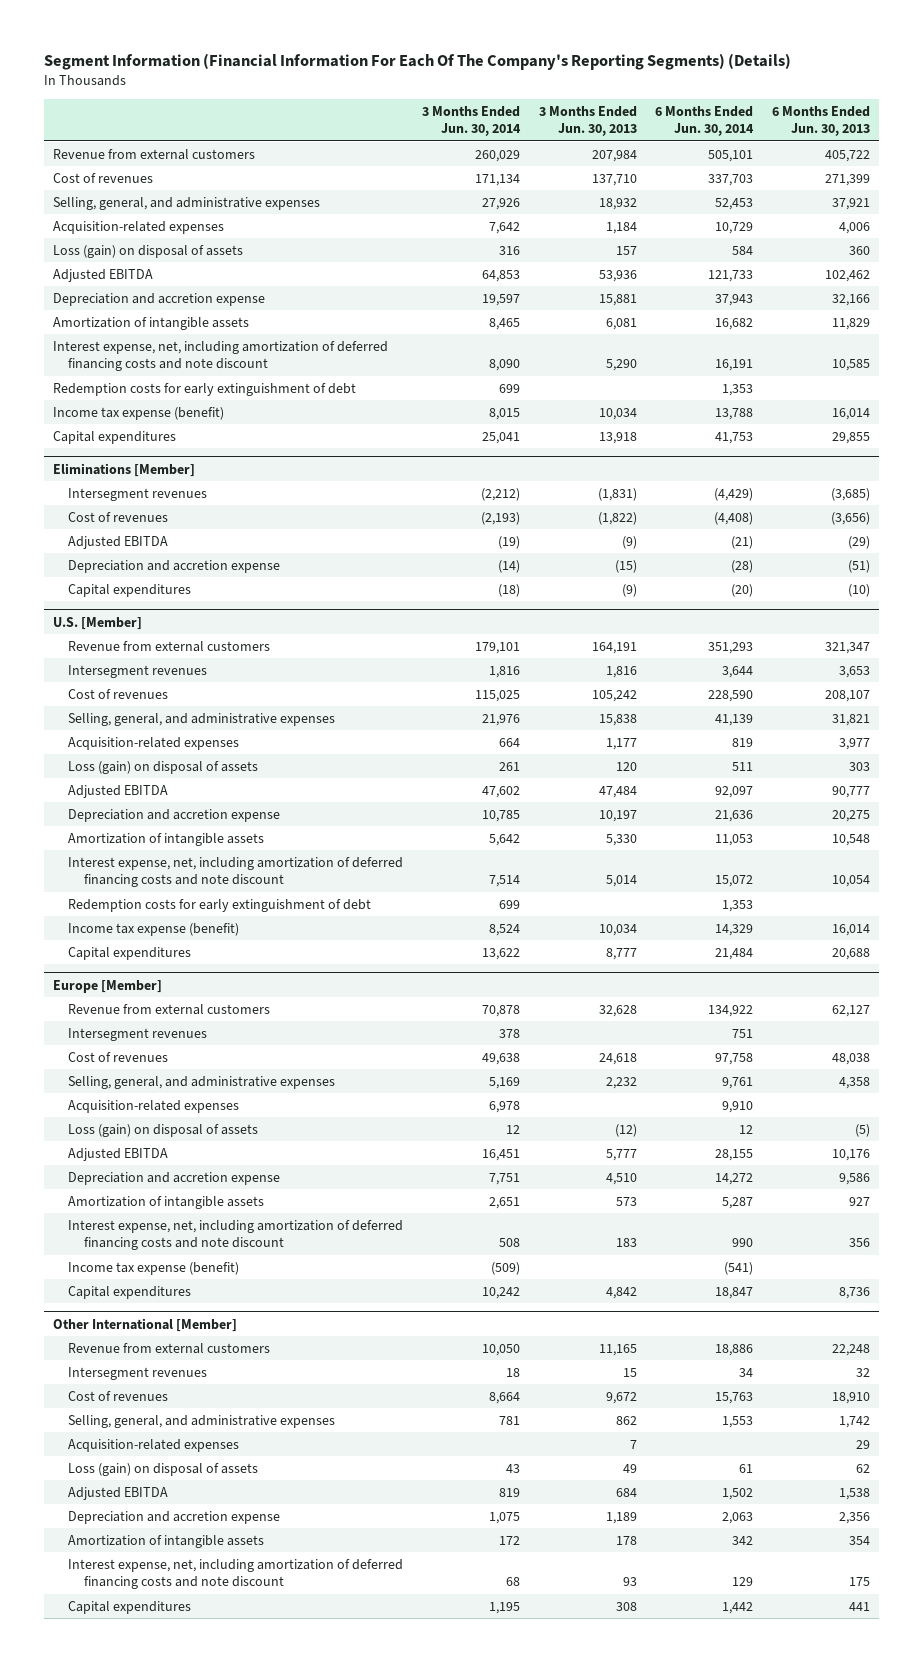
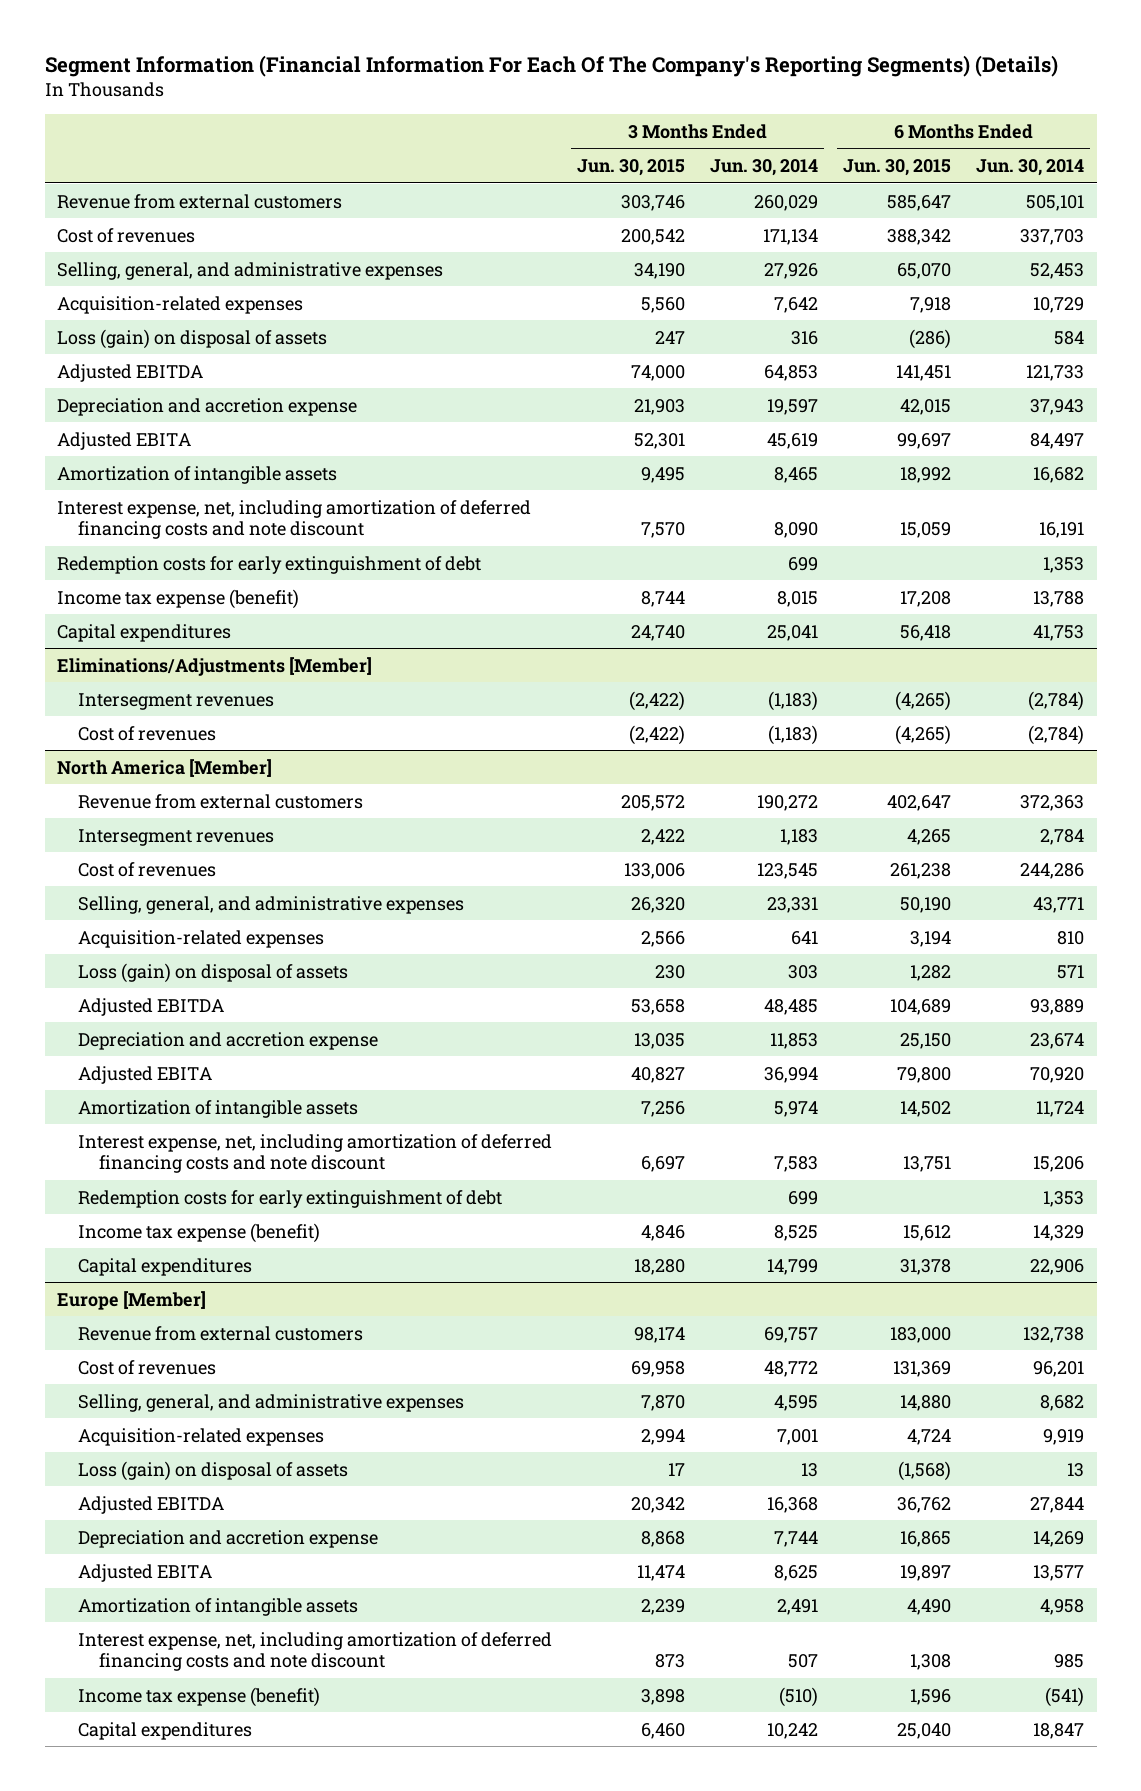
- | 3 Months Ended Jun. 30, 2014 | 3 Months Ended Jun. 30, 2013 | 6 Months Ended Jun. 30, 2014 | 6 Months Ended Jun. 30, 2013
+ | 3 Months Ended Jun. 30, 2015 | 3 Months Ended Jun. 30, 2014 | 6 Months Ended Jun. 30, 2015 | 6 Months Ended Jun. 30, 2014
+ Adjusted EBITA | 52,301 | 45,619 | 99,697 | 84,497
- Eliminations [Member]
- Intersegment revenues | (2,212) | (1,831) | (4,429) | (3,685)
- Cost of revenues | (2,193) | (1,822) | (4,408) | (3,656)
- Adjusted EBITDA | (19) | (9) | (21) | (29)
- Depreciation and accretion expense | (14) | (15) | (28) | (51)
- Capital expenditures | (18) | (9) | (20) | (10)
- U.S. [Member]
- Revenue from external customers | 179,101 | 164,191 | 351,293 | 321,347
- Intersegment revenues | 1,816 | 1,816 | 3,644 | 3,653
- Cost of revenues | 115,025 | 105,242 | 228,590 | 208,107
- Selling, general, and administrative expenses | 21,976 | 15,838 | 41,139 | 31,821
- Acquisition-related expenses | 664 | 1,177 | 819 | 3,977
- Loss (gain) on disposal of assets | 261 | 120 | 511 | 303
- Adjusted EBITDA | 47,602 | 47,484 | 92,097 | 90,777
- Depreciation and accretion expense | 10,785 | 10,197 | 21,636 | 20,275
- Amortization of intangible assets | 5,642 | 5,330 | 11,053 | 10,548
- Interest expense, net, including amortization of deferred financing costs and note discount | 7,514 | 5,014 | 15,072 | 10,054
+ Eliminations/Adjustments [Member]
+ Intersegment revenues | (2,422) | (1,183) | (4,265) | (2,784)
+ Cost of revenues | (2,422) | (1,183) | (4,265) | (2,784)
+ North America [Member]
+ Revenue from external customers | 205,572 | 190,272 | 402,647 | 372,363
+ Intersegment revenues | 2,422 | 1,183 | 4,265 | 2,784
+ Cost of revenues | 133,006 | 123,545 | 261,238 | 244,286
+ Selling, general, and administrative expenses | 26,320 | 23,331 | 50,190 | 43,771
+ Acquisition-related expenses | 2,566 | 641 | 3,194 | 810
+ Loss (gain) on disposal of assets | 230 | 303 | 1,282 | 571
+ Adjusted EBITDA | 53,658 | 48,485 | 104,689 | 93,889
+ Depreciation and accretion expense | 13,035 | 11,853 | 25,150 | 23,674
+ Adjusted EBITA | 40,827 | 36,994 | 79,800 | 70,920
+ Amortization of intangible assets | 7,256 | 5,974 | 14,502 | 11,724
+ Interest expense, net, including amortization of deferred financing costs and note discount | 6,697 | 7,583 | 13,751 | 15,206
- Income tax expense (benefit) | 8,524 | 10,034 | 14,329 | 16,014
- Capital expenditures | 13,622 | 8,777 | 21,484 | 20,688
+ Income tax expense (benefit) | 4,846 | 8,525 | 15,612 | 14,329
+ Capital expenditures | 18,280 | 14,799 | 31,378 | 22,906
@ Europe [Member]
- Revenue from external customers | 70,878 | 32,628 | 134,922 | 62,127
- Intersegment revenues | 378 | | 751 |
- Cost of revenues | 49,638 | 24,618 | 97,758 | 48,038
- Selling, general, and administrative expenses | 5,169 | 2,232 | 9,761 | 4,358
- Acquisition-related expenses | 6,978 | | 9,910 |
- Loss (gain) on disposal of assets | 12 | (12) | 12 | (5)
- Adjusted EBITDA | 16,451 | 5,777 | 28,155 | 10,176
- Depreciation and accretion expense | 7,751 | 4,510 | 14,272 | 9,586
- Amortization of intangible assets | 2,651 | 573 | 5,287 | 927
- Interest expense, net, including amortization of deferred financing costs and note discount | 508 | 183 | 990 | 356
- Income tax expense (benefit) | (509) | | (541) |
+ Revenue from external customers | 98,174 | 69,757 | 183,000 | 132,738
+ Cost of revenues | 69,958 | 48,772 | 131,369 | 96,201
+ Selling, general, and administrative expenses | 7,870 | 4,595 | 14,880 | 8,682
+ Acquisition-related expenses | 2,994 | 7,001 | 4,724 | 9,919
+ Loss (gain) on disposal of assets | 17 | 13 | (1,568) | 13
+ Adjusted EBITDA | 20,342 | 16,368 | 36,762 | 27,844
+ Depreciation and accretion expense | 8,868 | 7,744 | 16,865 | 14,269
+ Adjusted EBITA | 11,474 | 8,625 | 19,897 | 13,577
+ Amortization of intangible assets | 2,239 | 2,491 | 4,490 | 4,958
+ Interest expense, net, including amortization of deferred financing costs and note discount | 873 | 507 | 1,308 | 985
+ Income tax expense (benefit) | 3,898 | (510) | 1,596 | (541)
- Other International [Member]
- Revenue from external customers | 10,050 | 11,165 | 18,886 | 22,248
- Intersegment revenues | 18 | 15 | 34 | 32
- Cost of revenues | 8,664 | 9,672 | 15,763 | 18,910
- Selling, general, and administrative expenses | 781 | 862 | 1,553 | 1,742
- Acquisition-related expenses | | 7 | | 29
- Loss (gain) on disposal of assets | 43 | 49 | 61 | 62
- Adjusted EBITDA | 819 | 684 | 1,502 | 1,538
- Depreciation and accretion expense | 1,075 | 1,189 | 2,063 | 2,356
- Amortization of intangible assets | 172 | 178 | 342 | 354
- Interest expense, net, including amortization of deferred financing costs and note discount | 68 | 93 | 129 | 175
- Capital expenditures | 1,195 | 308 | 1,442 | 441

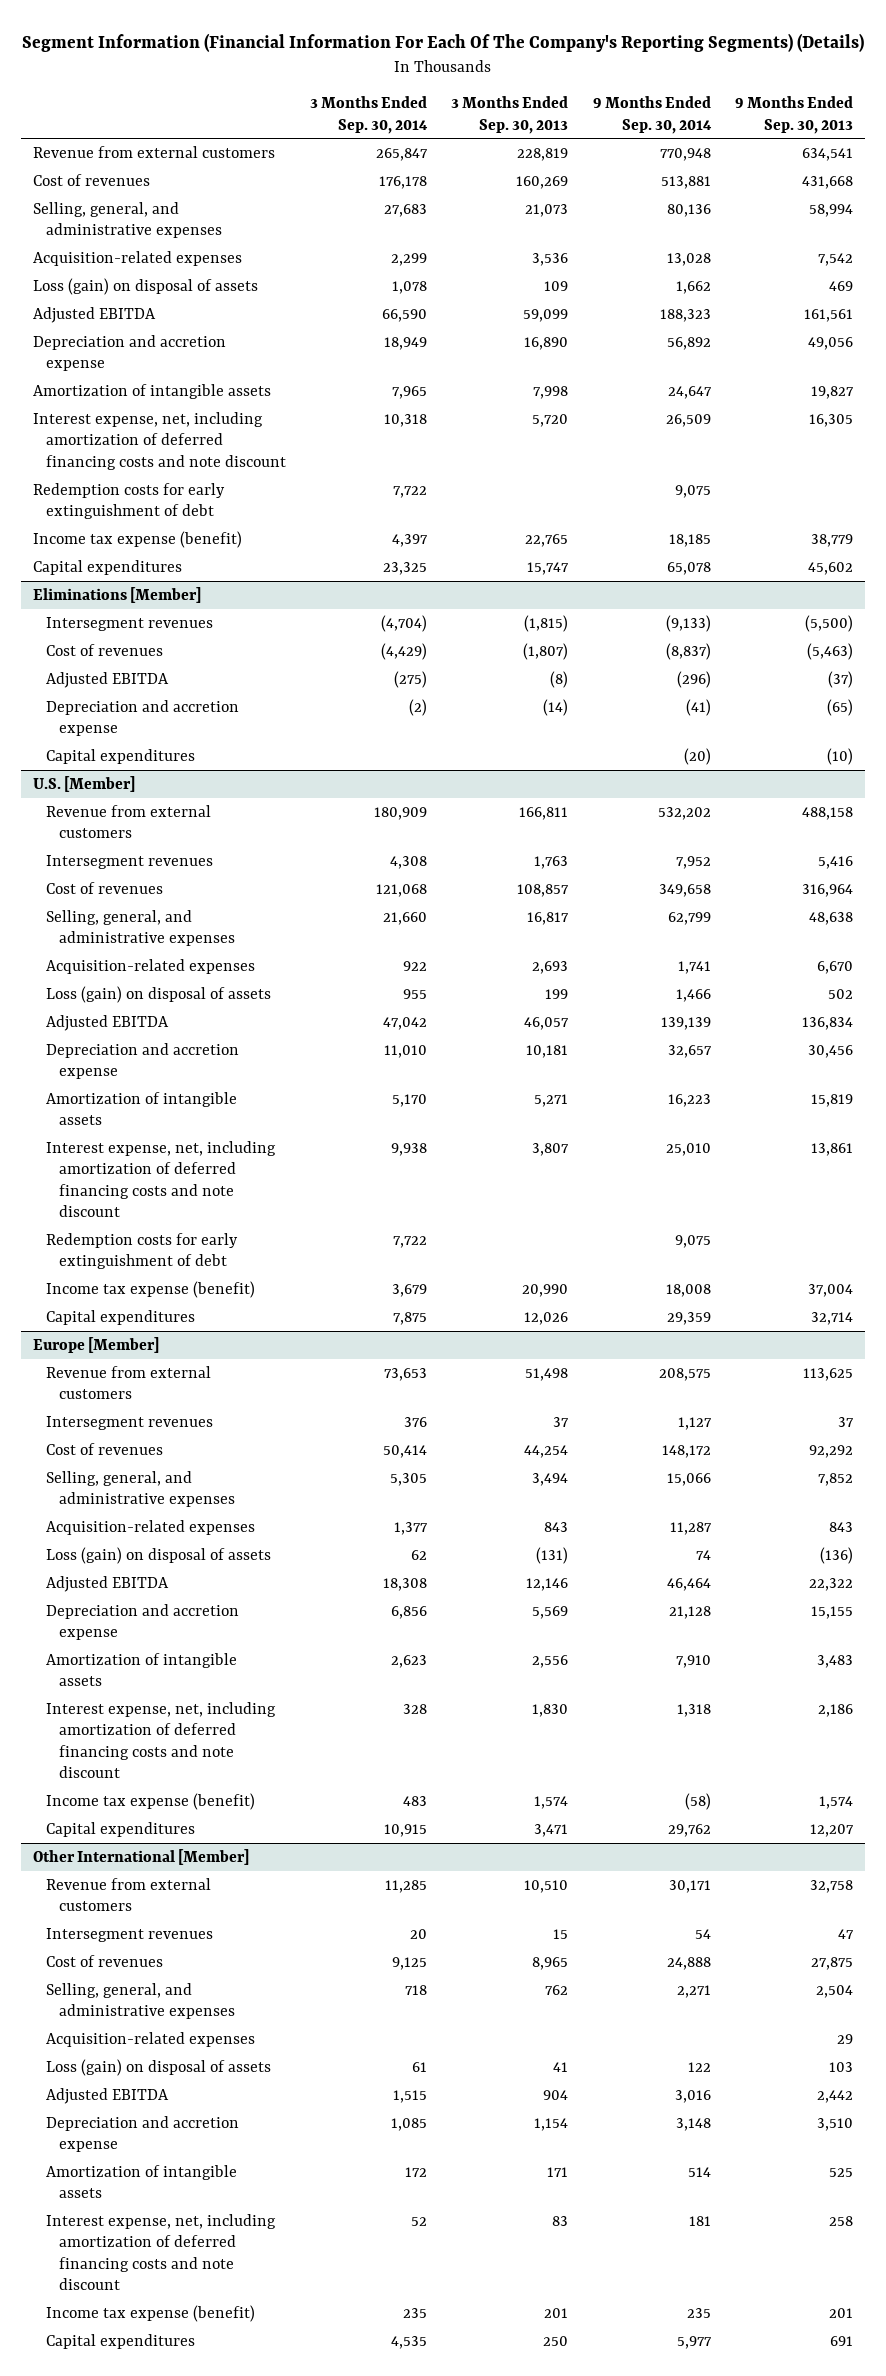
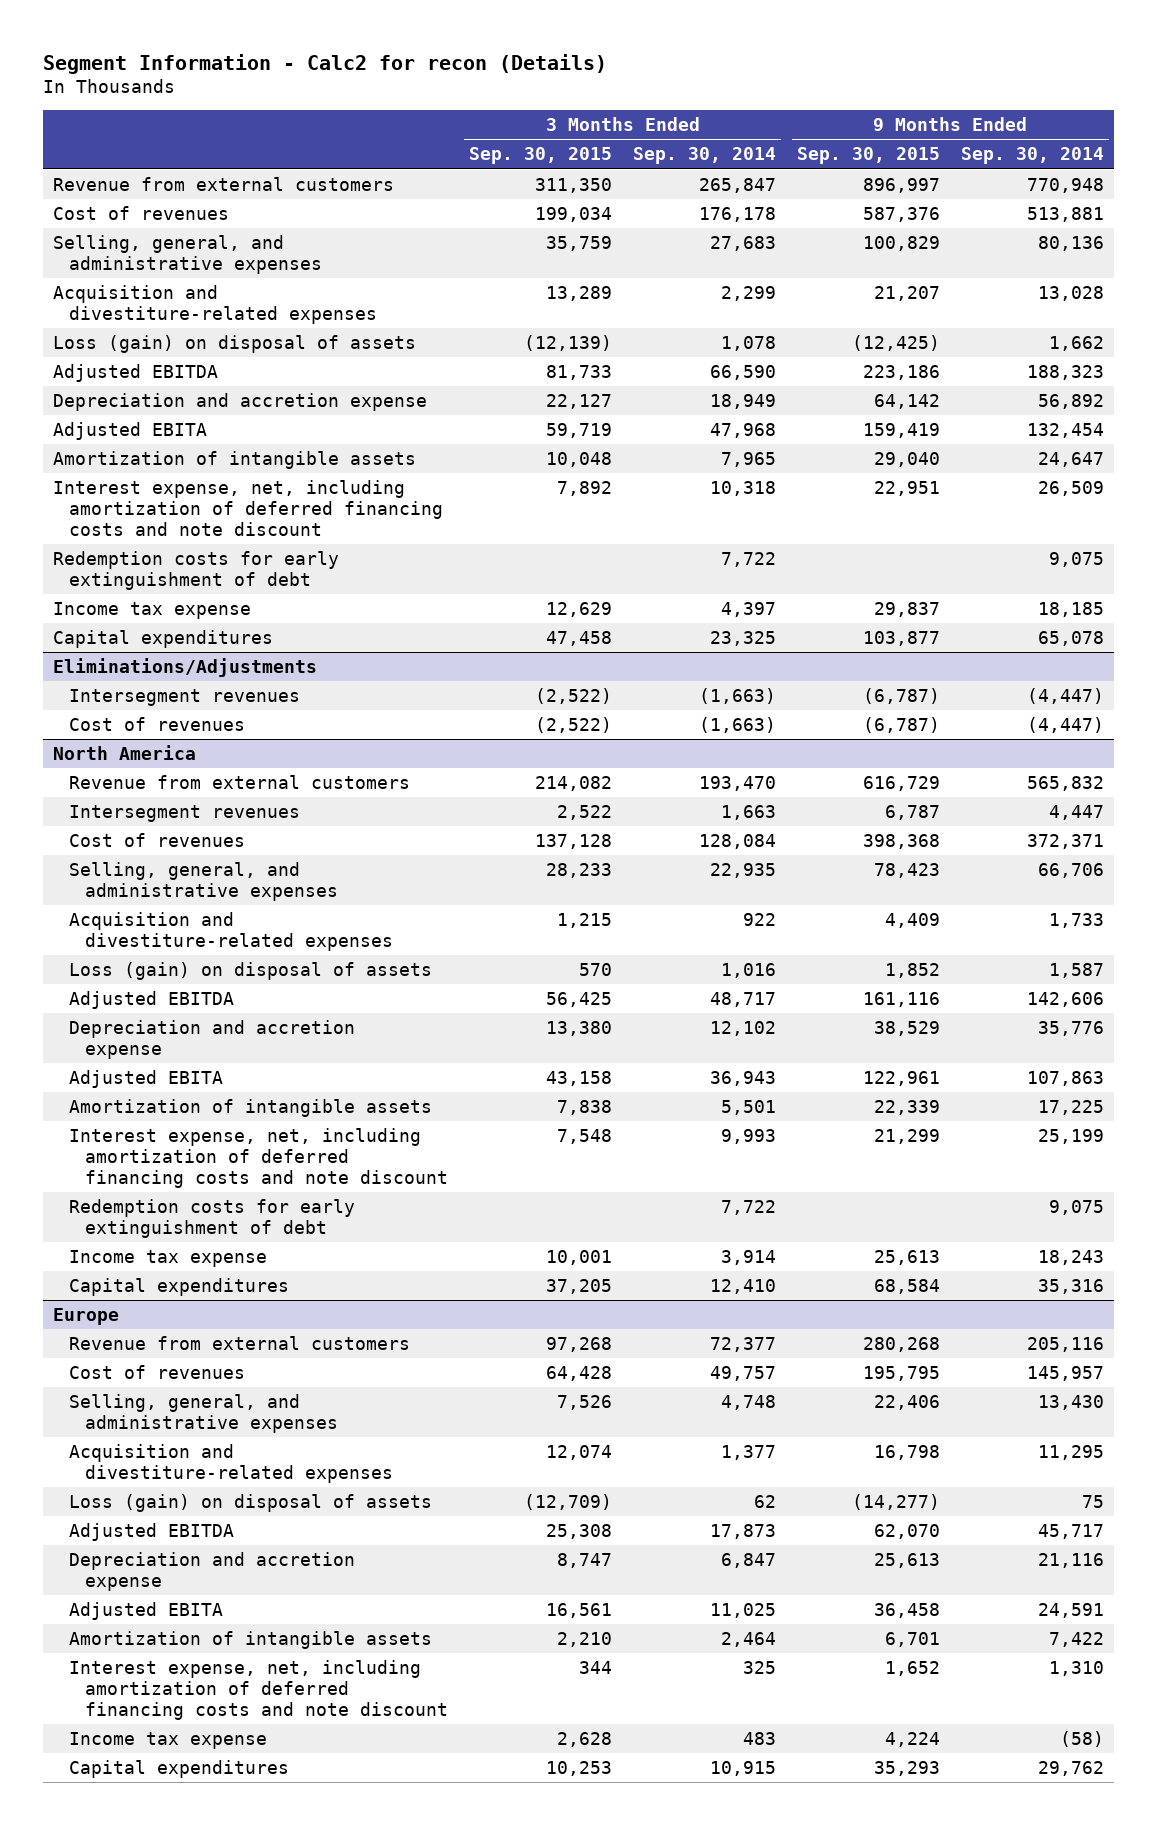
- Segment Information (Financial Information For Each Of The Company's Reporting Segments) (Details)
+ Segment Information - Calc2 for recon (Details)
- | 3 Months Ended Sep. 30, 2014 | 3 Months Ended Sep. 30, 2013 | 9 Months Ended Sep. 30, 2014 | 9 Months Ended Sep. 30, 2013
+ | 3 Months Ended Sep. 30, 2015 | 3 Months Ended Sep. 30, 2014 | 9 Months Ended Sep. 30, 2015 | 9 Months Ended Sep. 30, 2014
- Acquisition-related expenses | 2,299 | 3,536 | 13,028 | 7,542
+ Acquisition and divestiture-related expenses | 13,289 | 2,299 | 21,207 | 13,028
+ Adjusted EBITA | 59,719 | 47,968 | 159,419 | 132,454
- Income tax expense (benefit) | 4,397 | 22,765 | 18,185 | 38,779
+ Income tax expense | 12,629 | 4,397 | 29,837 | 18,185
- Eliminations [Member]
- Intersegment revenues | (4,704) | (1,815) | (9,133) | (5,500)
- Cost of revenues | (4,429) | (1,807) | (8,837) | (5,463)
- Adjusted EBITDA | (275) | (8) | (296) | (37)
- Depreciation and accretion expense | (2) | (14) | (41) | (65)
- Capital expenditures | | | (20) | (10)
- U.S. [Member]
- Revenue from external customers | 180,909 | 166,811 | 532,202 | 488,158
- Intersegment revenues | 4,308 | 1,763 | 7,952 | 5,416
- Cost of revenues | 121,068 | 108,857 | 349,658 | 316,964
- Selling, general, and administrative expenses | 21,660 | 16,817 | 62,799 | 48,638
- Acquisition-related expenses | 922 | 2,693 | 1,741 | 6,670
- Loss (gain) on disposal of assets | 955 | 199 | 1,466 | 502
- Adjusted EBITDA | 47,042 | 46,057 | 139,139 | 136,834
- Depreciation and accretion expense | 11,010 | 10,181 | 32,657 | 30,456
- Amortization of intangible assets | 5,170 | 5,271 | 16,223 | 15,819
- Interest expense, net, including amortization of deferred financing costs and note discount | 9,938 | 3,807 | 25,010 | 13,861
+ Eliminations/Adjustments
+ Intersegment revenues | (2,522) | (1,663) | (6,787) | (4,447)
+ Cost of revenues | (2,522) | (1,663) | (6,787) | (4,447)
+ North America
+ Revenue from external customers | 214,082 | 193,470 | 616,729 | 565,832
+ Intersegment revenues | 2,522 | 1,663 | 6,787 | 4,447
+ Cost of revenues | 137,128 | 128,084 | 398,368 | 372,371
+ Selling, general, and administrative expenses | 28,233 | 22,935 | 78,423 | 66,706
+ Acquisition and divestiture-related expenses | 1,215 | 922 | 4,409 | 1,733
+ Loss (gain) on disposal of assets | 570 | 1,016 | 1,852 | 1,587
+ Adjusted EBITDA | 56,425 | 48,717 | 161,116 | 142,606
+ Depreciation and accretion expense | 13,380 | 12,102 | 38,529 | 35,776
+ Adjusted EBITA | 43,158 | 36,943 | 122,961 | 107,863
+ Amortization of intangible assets | 7,838 | 5,501 | 22,339 | 17,225
+ Interest expense, net, including amortization of deferred financing costs and note discount | 7,548 | 9,993 | 21,299 | 25,199
- Income tax expense (benefit) | 3,679 | 20,990 | 18,008 | 37,004
- Capital expenditures | 7,875 | 12,026 | 29,359 | 32,714
- Europe [Member]
- Revenue from external customers | 73,653 | 51,498 | 208,575 | 113,625
- Intersegment revenues | 376 | 37 | 1,127 | 37
- Cost of revenues | 50,414 | 44,254 | 148,172 | 92,292
- Selling, general, and administrative expenses | 5,305 | 3,494 | 15,066 | 7,852
- Acquisition-related expenses | 1,377 | 843 | 11,287 | 843
- Loss (gain) on disposal of assets | 62 | (131) | 74 | (136)
- Adjusted EBITDA | 18,308 | 12,146 | 46,464 | 22,322
- Depreciation and accretion expense | 6,856 | 5,569 | 21,128 | 15,155
- Amortization of intangible assets | 2,623 | 2,556 | 7,910 | 3,483
- Interest expense, net, including amortization of deferred financing costs and note discount | 328 | 1,830 | 1,318 | 2,186
- Income tax expense (benefit) | 483 | 1,574 | (58) | 1,574
+ Income tax expense | 10,001 | 3,914 | 25,613 | 18,243
+ Capital expenditures | 37,205 | 12,410 | 68,584 | 35,316
+ Europe
+ Revenue from external customers | 97,268 | 72,377 | 280,268 | 205,116
+ Cost of revenues | 64,428 | 49,757 | 195,795 | 145,957
+ Selling, general, and administrative expenses | 7,526 | 4,748 | 22,406 | 13,430
+ Acquisition and divestiture-related expenses | 12,074 | 1,377 | 16,798 | 11,295
+ Loss (gain) on disposal of assets | (12,709) | 62 | (14,277) | 75
+ Adjusted EBITDA | 25,308 | 17,873 | 62,070 | 45,717
+ Depreciation and accretion expense | 8,747 | 6,847 | 25,613 | 21,116
+ Adjusted EBITA | 16,561 | 11,025 | 36,458 | 24,591
+ Amortization of intangible assets | 2,210 | 2,464 | 6,701 | 7,422
+ Interest expense, net, including amortization of deferred financing costs and note discount | 344 | 325 | 1,652 | 1,310
+ Income tax expense | 2,628 | 483 | 4,224 | (58)
- Other International [Member]
- Revenue from external customers | 11,285 | 10,510 | 30,171 | 32,758
- Intersegment revenues | 20 | 15 | 54 | 47
- Cost of revenues | 9,125 | 8,965 | 24,888 | 27,875
- Selling, general, and administrative expenses | 718 | 762 | 2,271 | 2,504
- Acquisition-related expenses | | | | 29
- Loss (gain) on disposal of assets | 61 | 41 | 122 | 103
- Adjusted EBITDA | 1,515 | 904 | 3,016 | 2,442
- Depreciation and accretion expense | 1,085 | 1,154 | 3,148 | 3,510
- Amortization of intangible assets | 172 | 171 | 514 | 525
- Interest expense, net, including amortization of deferred financing costs and note discount | 52 | 83 | 181 | 258
- Income tax expense (benefit) | 235 | 201 | 235 | 201
- Capital expenditures | 4,535 | 250 | 5,977 | 691

